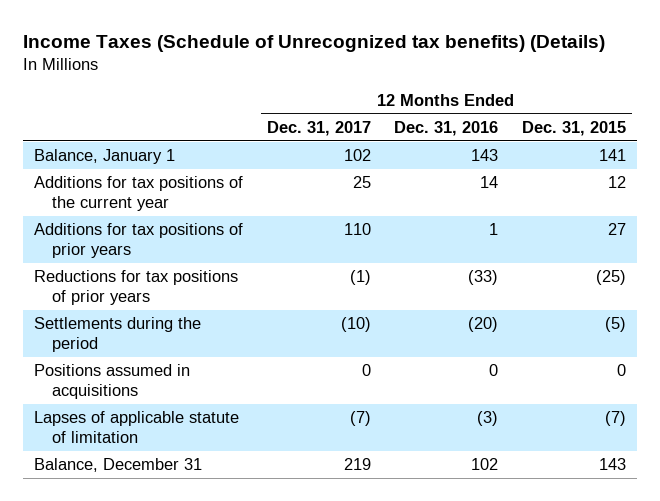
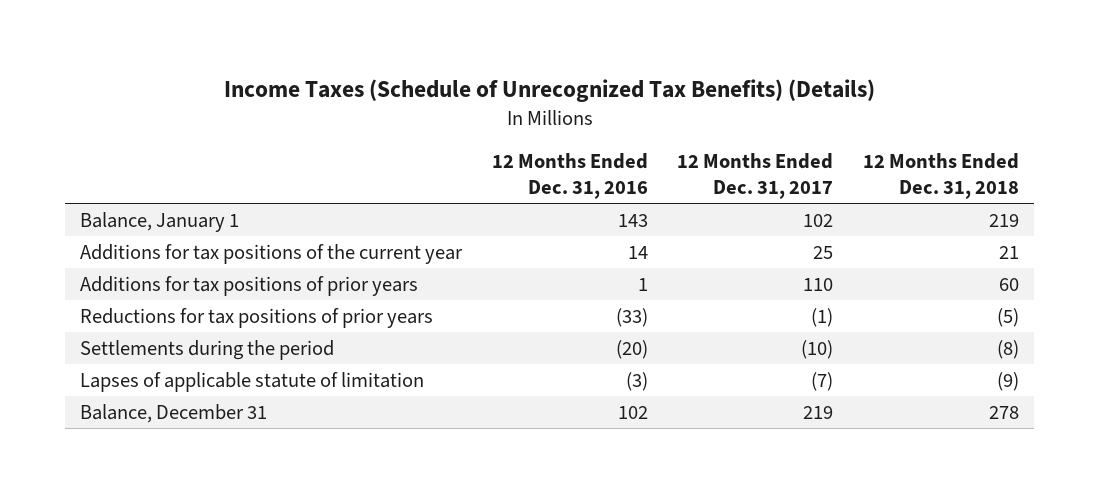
- Income Taxes (Schedule of Unrecognized tax benefits) (Details)
+ Income Taxes (Schedule of Unrecognized Tax Benefits) (Details)
- | 12 Months Ended Dec. 31, 2017 | 12 Months Ended Dec. 31, 2016 | 12 Months Ended Dec. 31, 2015
+ | 12 Months Ended Dec. 31, 2016 | 12 Months Ended Dec. 31, 2017 | 12 Months Ended Dec. 31, 2018
- Positions assumed in acquisitions | 0 | 0 | 0

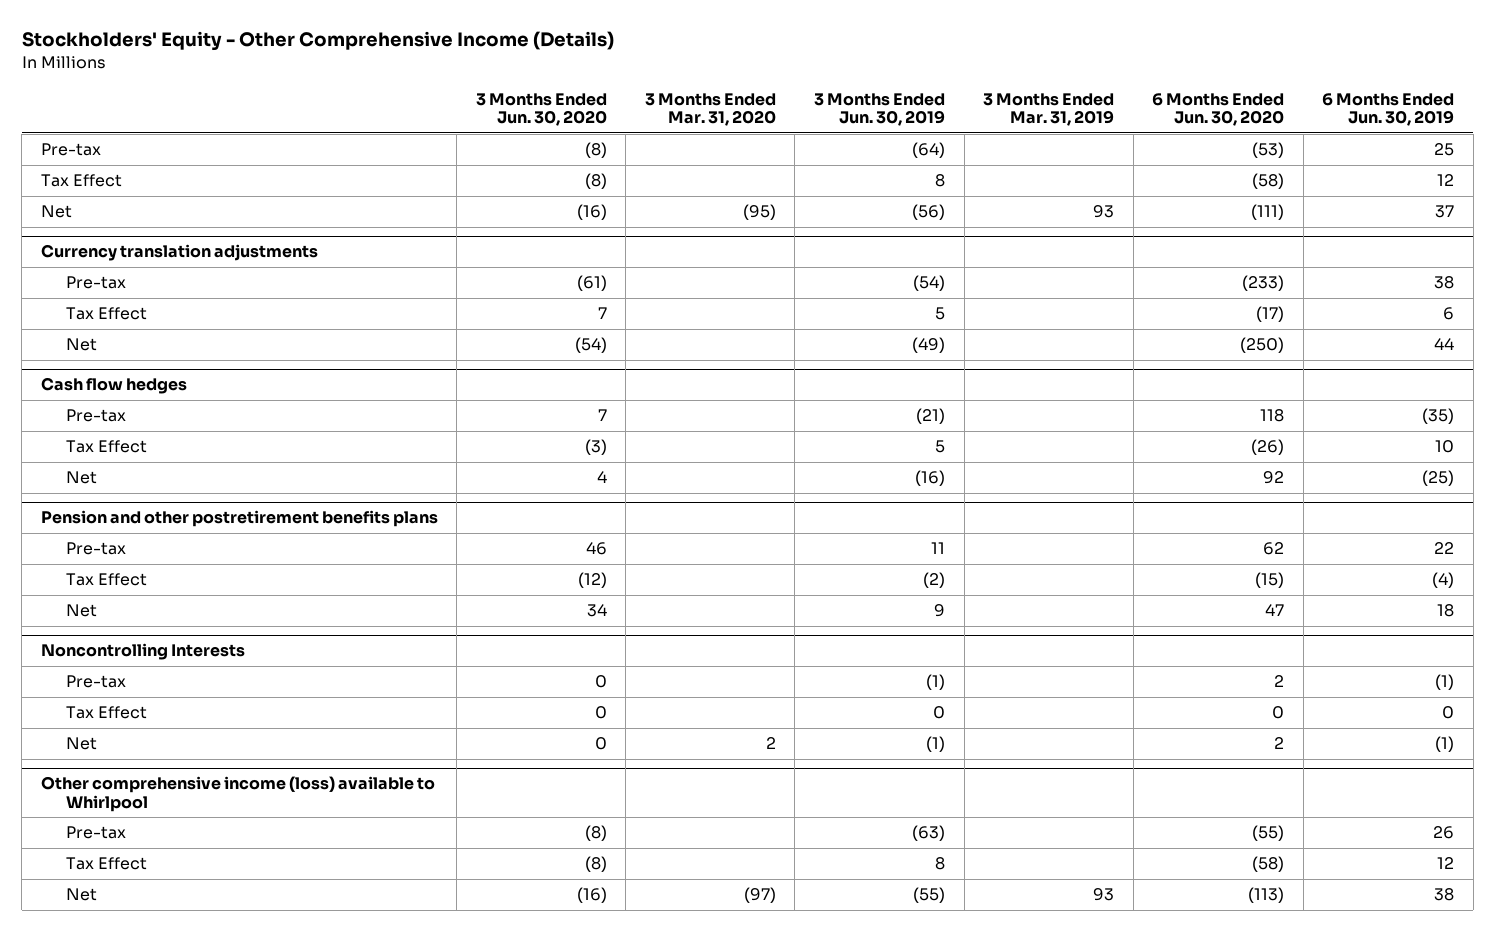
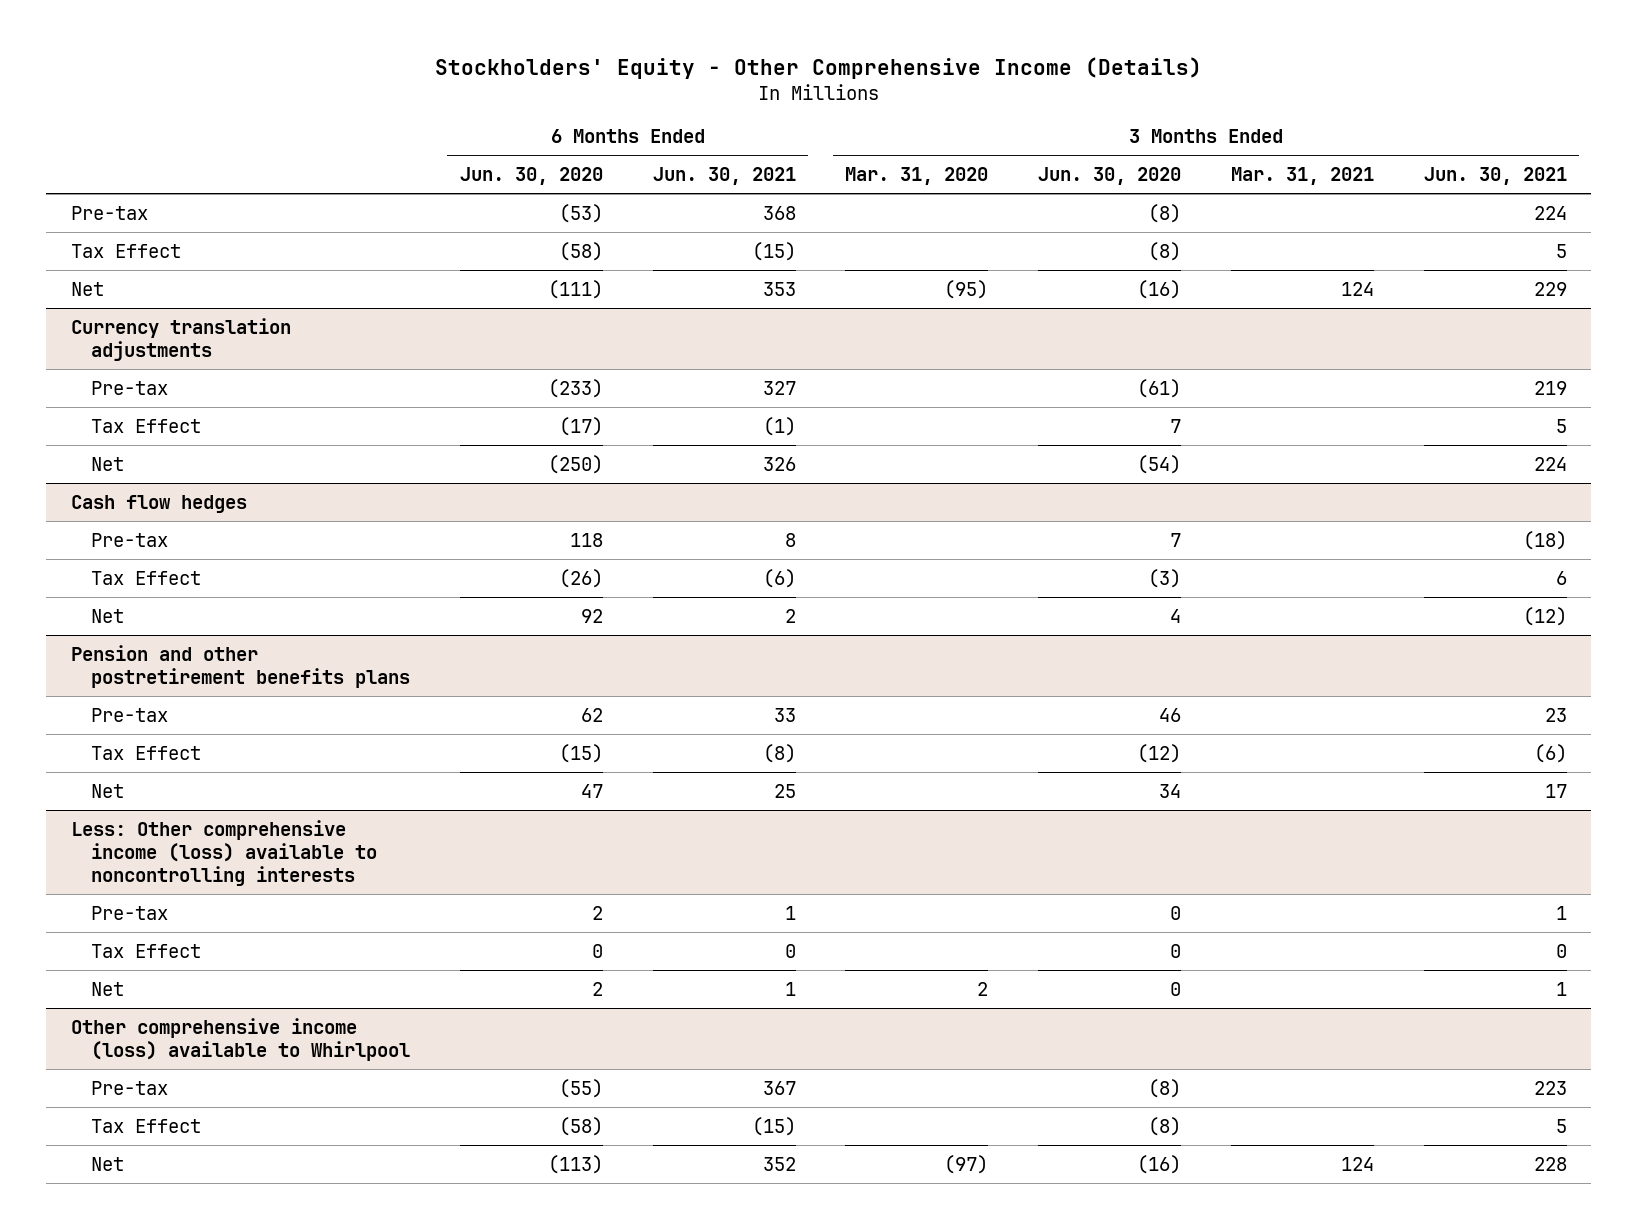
- | 3 Months Ended Jun. 30, 2020 | 3 Months Ended Mar. 31, 2020 | 3 Months Ended Jun. 30, 2019 | 3 Months Ended Mar. 31, 2019 | 6 Months Ended Jun. 30, 2020 | 6 Months Ended Jun. 30, 2019
+ | 6 Months Ended Jun. 30, 2020 | 6 Months Ended Jun. 30, 2021 | 3 Months Ended Mar. 31, 2020 | 3 Months Ended Jun. 30, 2020 | 3 Months Ended Mar. 31, 2021 | 3 Months Ended Jun. 30, 2021
- Noncontrolling Interests
+ Less: Other comprehensive income (loss) available to noncontrolling interests

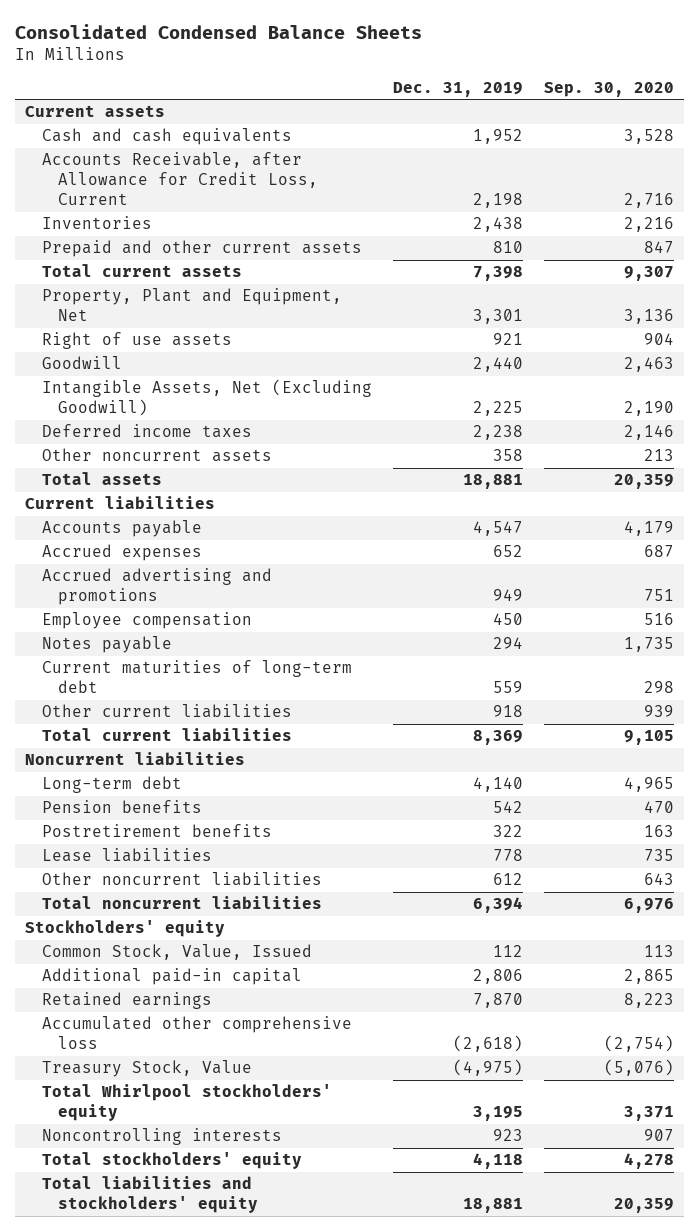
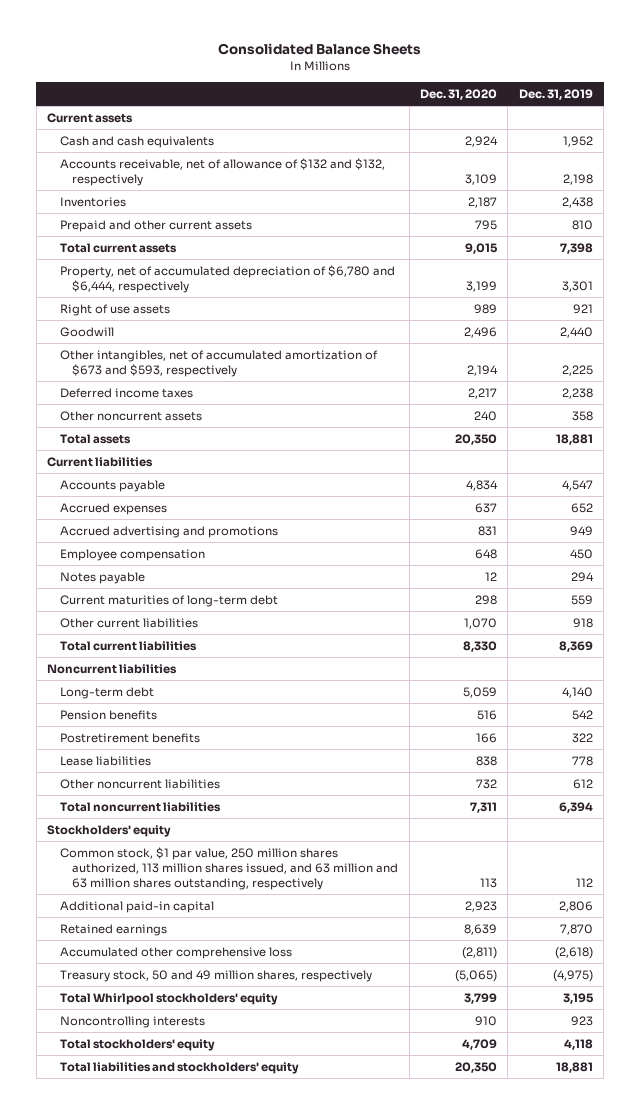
- Consolidated Condensed Balance Sheets
+ Consolidated Balance Sheets
- | Dec. 31, 2019 | Sep. 30, 2020
+ | Dec. 31, 2020 | Dec. 31, 2019
- Accounts Receivable, after Allowance for Credit Loss, Current | 2,198 | 2,716
+ Accounts receivable, net of allowance of $132 and $132, respectively | 3,109 | 2,198
- Property, Plant and Equipment, Net | 3,301 | 3,136
+ Property, net of accumulated depreciation of $6,780 and $6,444, respectively | 3,199 | 3,301
- Intangible Assets, Net (Excluding Goodwill) | 2,225 | 2,190
+ Other intangibles, net of accumulated amortization of $673 and $593, respectively | 2,194 | 2,225
- Common Stock, Value, Issued | 112 | 113
+ Common stock, $1 par value, 250 million shares authorized, 113 million shares issued, and 63 million and 63 million shares outstanding, respectively | 113 | 112
- Treasury Stock, Value | (4,975) | (5,076)
+ Treasury stock, 50 and 49 million shares, respectively | (5,065) | (4,975)

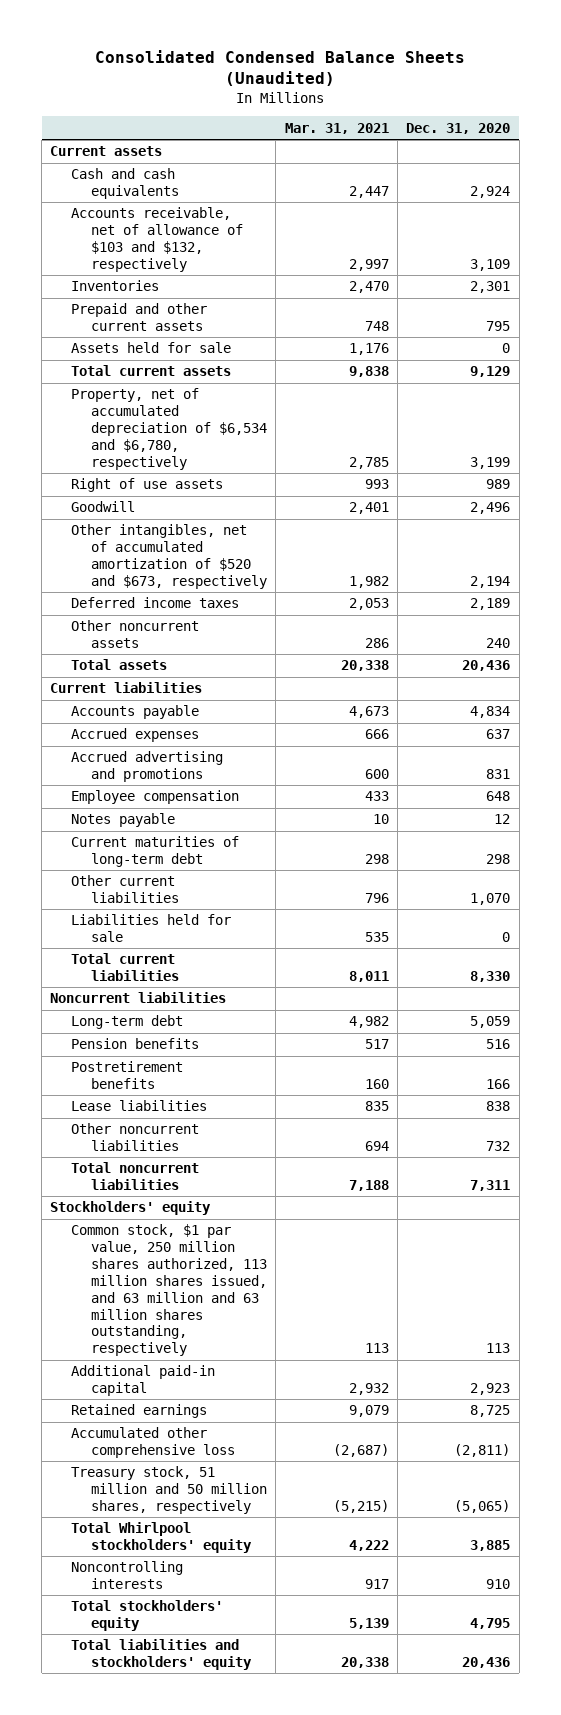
- Consolidated Balance Sheets
+ Consolidated Condensed Balance Sheets (Unaudited)
- | Dec. 31, 2020 | Dec. 31, 2019
+ | Mar. 31, 2021 | Dec. 31, 2020
- Accounts receivable, net of allowance of $132 and $132, respectively | 3,109 | 2,198
- Inventories | 2,187 | 2,438
+ Accounts receivable, net of allowance of $103 and $132, respectively | 2,997 | 3,109
+ Inventories | 2,470 | 2,301
- Total current assets | 9,015 | 7,398
- Property, net of accumulated depreciation of $6,780 and $6,444, respectively | 3,199 | 3,301
+ Assets held for sale | 1,176 | 0
+ Total current assets | 9,838 | 9,129
+ Property, net of accumulated depreciation of $6,534 and $6,780, respectively | 2,785 | 3,199
- Other intangibles, net of accumulated amortization of $673 and $593, respectively | 2,194 | 2,225
- Deferred income taxes | 2,217 | 2,238
+ Other intangibles, net of accumulated amortization of $520 and $673, respectively | 1,982 | 2,194
+ Deferred income taxes | 2,053 | 2,189
- Total assets | 20,350 | 18,881
+ Total assets | 20,338 | 20,436
+ Liabilities held for sale | 535 | 0
- Retained earnings | 8,639 | 7,870
+ Retained earnings | 9,079 | 8,725
- Treasury stock, 50 and 49 million shares, respectively | (5,065) | (4,975)
- Total Whirlpool stockholders' equity | 3,799 | 3,195
+ Treasury stock, 51 million and 50 million shares, respectively | (5,215) | (5,065)
+ Total Whirlpool stockholders' equity | 4,222 | 3,885
- Total stockholders' equity | 4,709 | 4,118
- Total liabilities and stockholders' equity | 20,350 | 18,881
+ Total stockholders' equity | 5,139 | 4,795
+ Total liabilities and stockholders' equity | 20,338 | 20,436

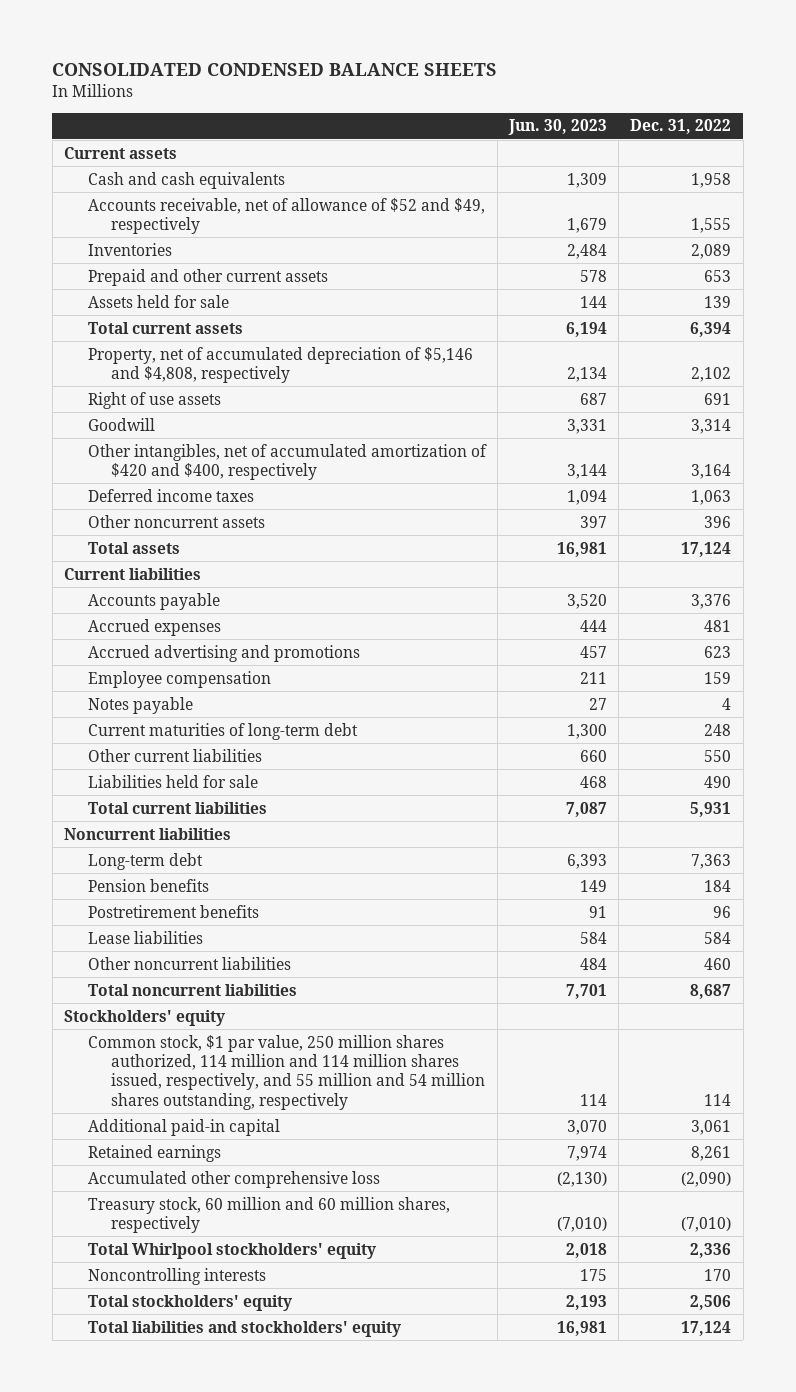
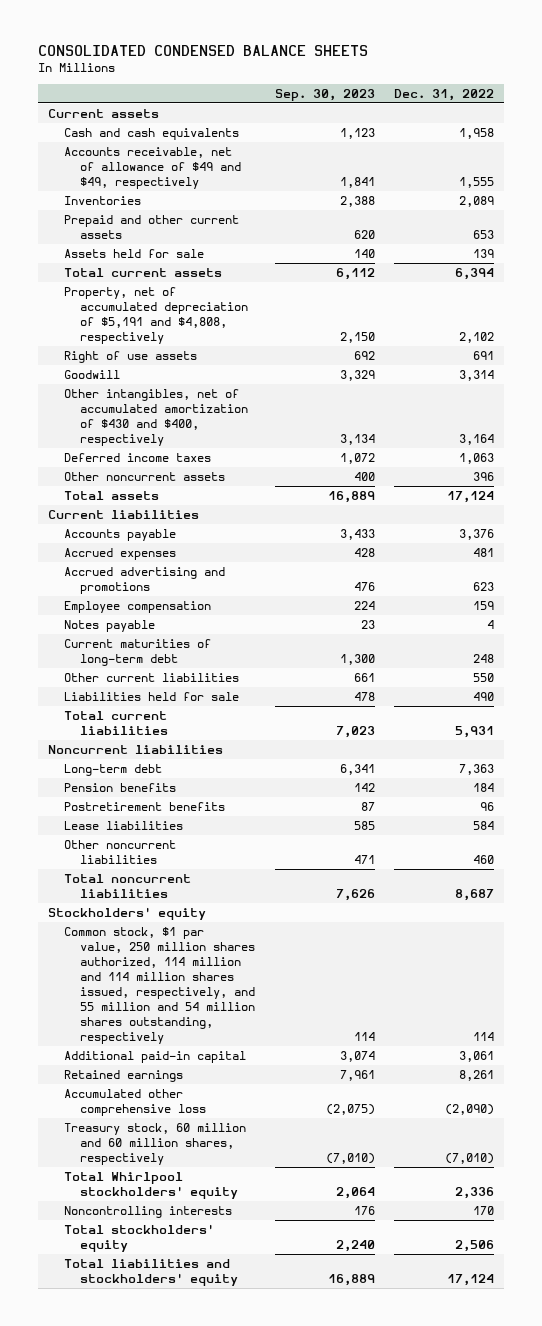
- | Jun. 30, 2023 | Dec. 31, 2022
+ | Sep. 30, 2023 | Dec. 31, 2022
- Accounts receivable, net of allowance of $52 and $49, respectively | 1,679 | 1,555
+ Accounts receivable, net of allowance of $49 and $49, respectively | 1,841 | 1,555
- Property, net of accumulated depreciation of $5,146 and $4,808, respectively | 2,134 | 2,102
+ Property, net of accumulated depreciation of $5,191 and $4,808, respectively | 2,150 | 2,102
- Other intangibles, net of accumulated amortization of $420 and $400, respectively | 3,144 | 3,164
+ Other intangibles, net of accumulated amortization of $430 and $400, respectively | 3,134 | 3,164

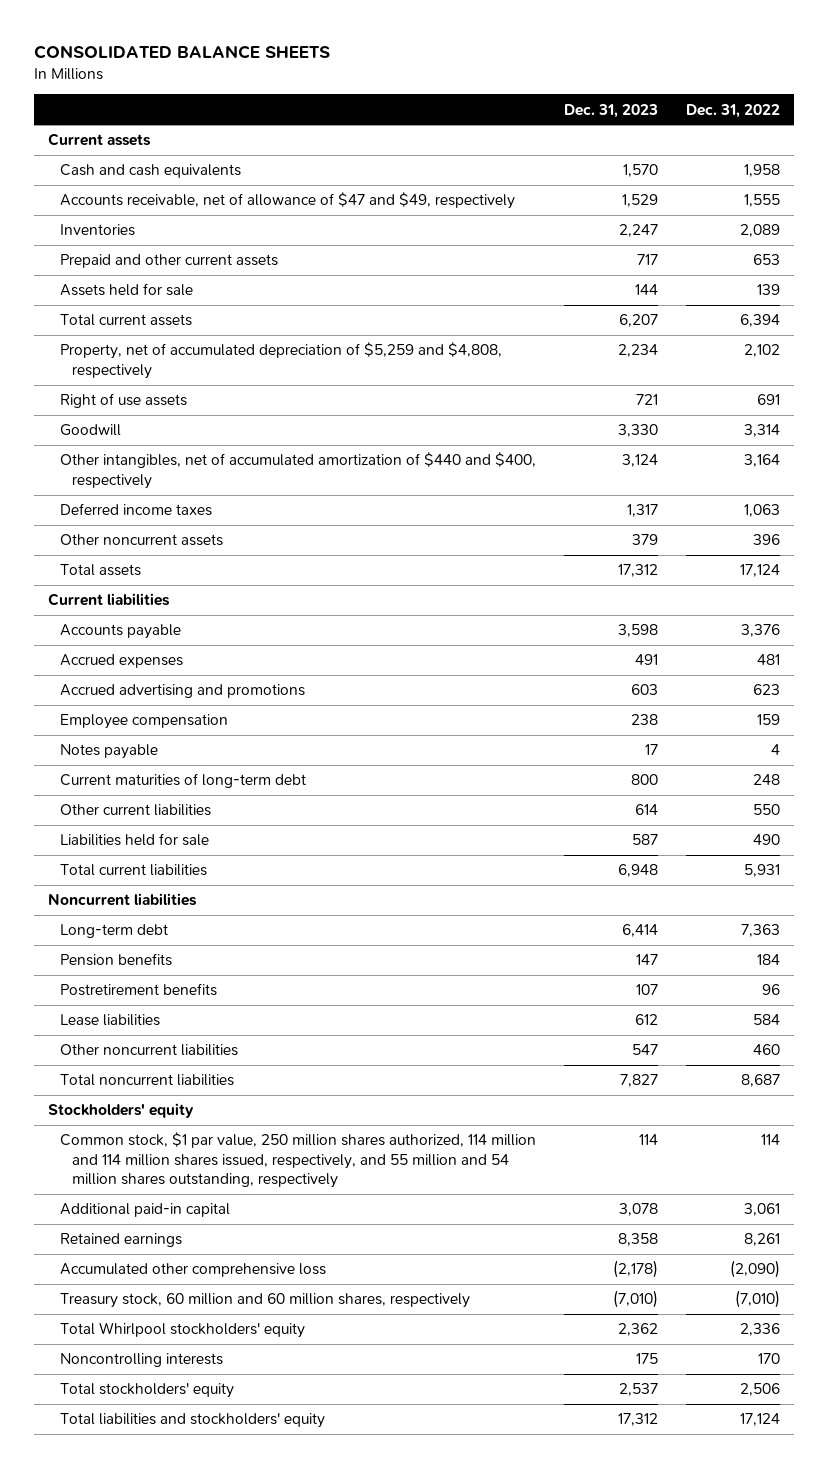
- CONSOLIDATED CONDENSED BALANCE SHEETS
+ CONSOLIDATED BALANCE SHEETS
- | Sep. 30, 2023 | Dec. 31, 2022
+ | Dec. 31, 2023 | Dec. 31, 2022
- Accounts receivable, net of allowance of $49 and $49, respectively | 1,841 | 1,555
+ Accounts receivable, net of allowance of $47 and $49, respectively | 1,529 | 1,555
- Property, net of accumulated depreciation of $5,191 and $4,808, respectively | 2,150 | 2,102
+ Property, net of accumulated depreciation of $5,259 and $4,808, respectively | 2,234 | 2,102
- Other intangibles, net of accumulated amortization of $430 and $400, respectively | 3,134 | 3,164
+ Other intangibles, net of accumulated amortization of $440 and $400, respectively | 3,124 | 3,164

